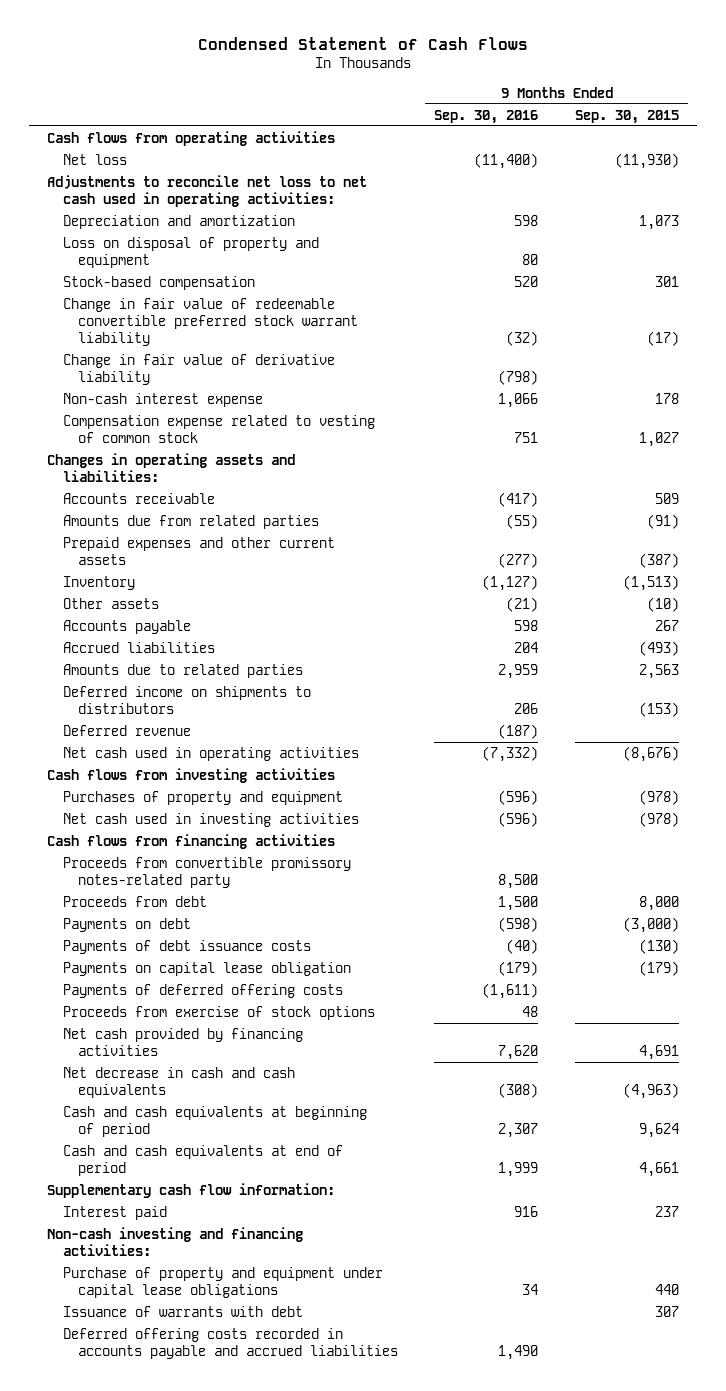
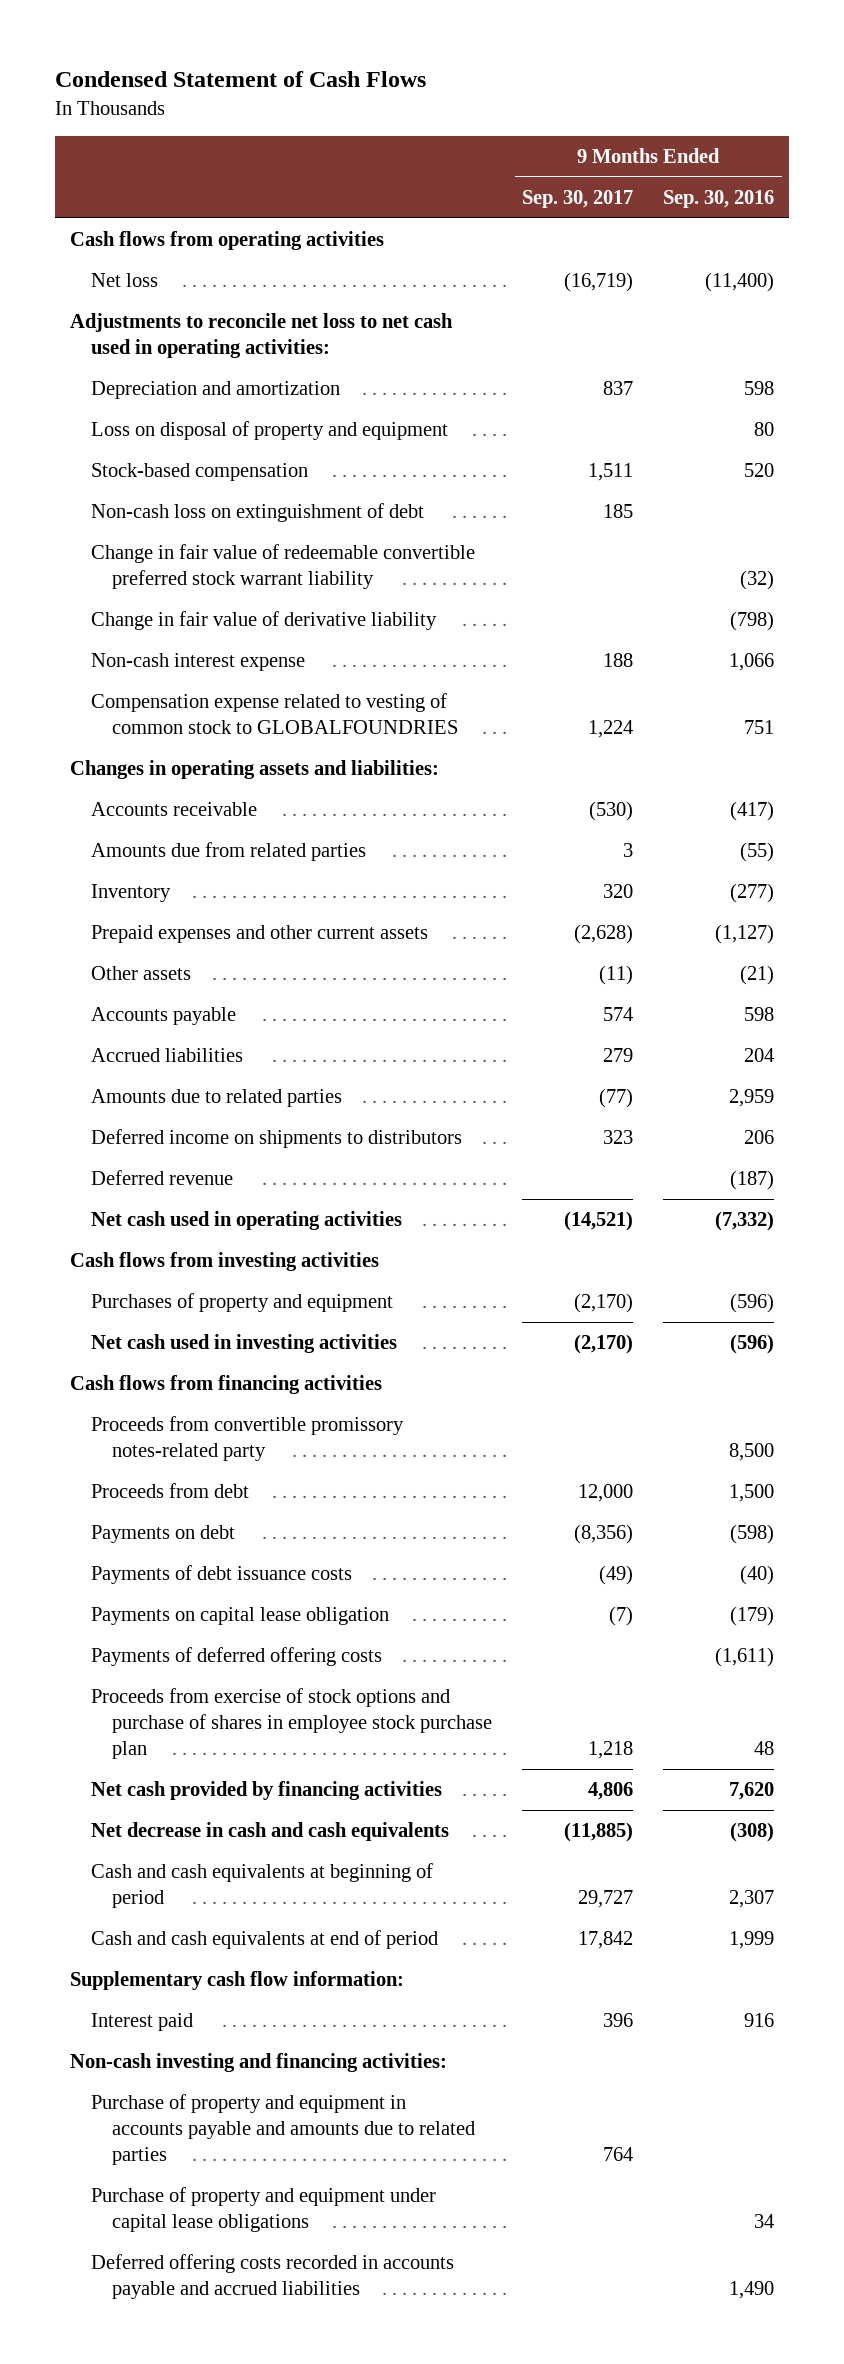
- | 9 Months Ended Sep. 30, 2016 | 9 Months Ended Sep. 30, 2015
+ | 9 Months Ended Sep. 30, 2017 | 9 Months Ended Sep. 30, 2016
+ Non-cash loss on extinguishment of debt | 185 |
- Compensation expense related to vesting of common stock | 751 | 1,027
+ Compensation expense related to vesting of common stock to GLOBALFOUNDRIES | 1,224 | 751
- Prepaid expenses and other current assets | (277) | (387)
- Inventory | (1,127) | (1,513)
+ Inventory | 320 | (277)
+ Prepaid expenses and other current assets | (2,628) | (1,127)
- Proceeds from exercise of stock options | 48 |
+ Proceeds from exercise of stock options and purchase of shares in employee stock purchase plan | 1,218 | 48
+ Purchase of property and equipment in accounts payable and amounts due to related parties | 764 |
- Issuance of warrants with debt | | 307

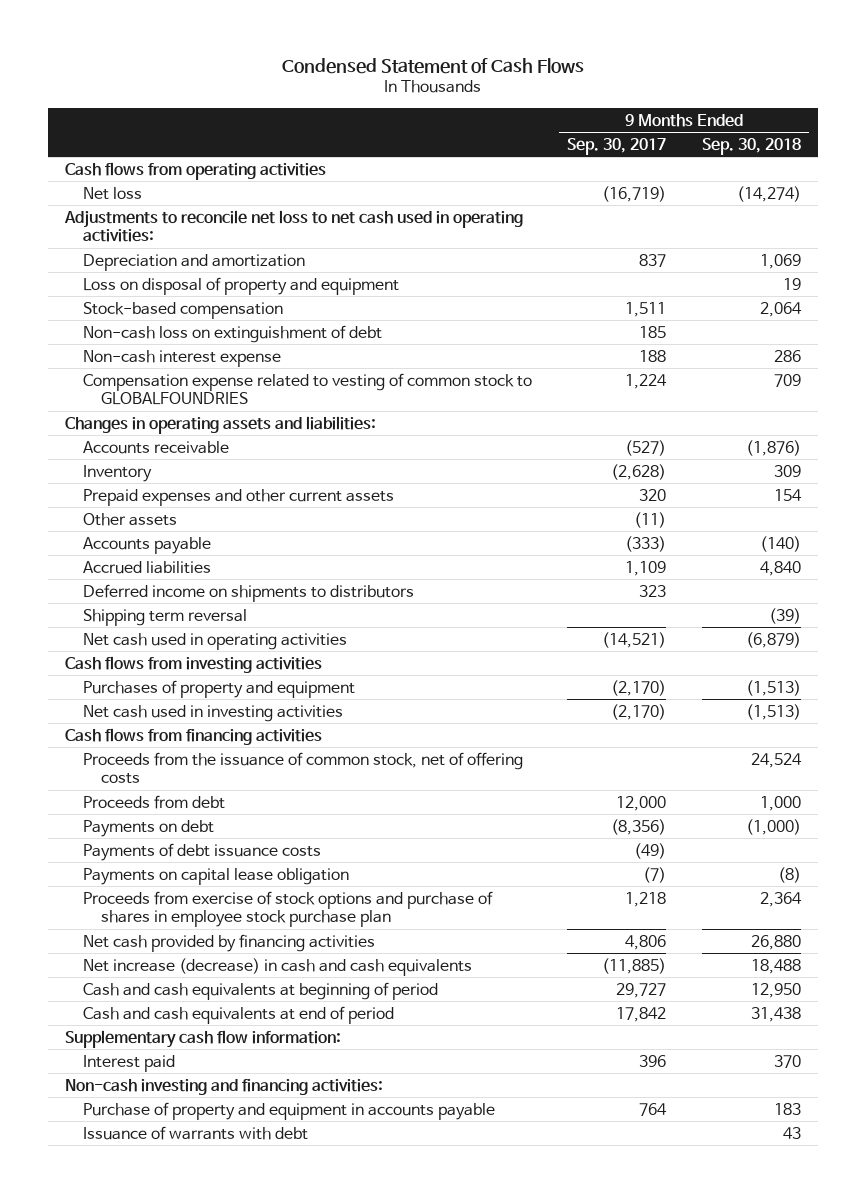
- | 9 Months Ended Sep. 30, 2017 | 9 Months Ended Sep. 30, 2016
+ | 9 Months Ended Sep. 30, 2017 | 9 Months Ended Sep. 30, 2018
- Change in fair value of redeemable convertible preferred stock warrant liability | | (32)
- Change in fair value of derivative liability | | (798)
- Accounts receivable | (530) | (417)
- Amounts due from related parties | 3 | (55)
- Inventory | 320 | (277)
- Prepaid expenses and other current assets | (2,628) | (1,127)
+ Accounts receivable | (527) | (1,876)
+ Inventory | (2,628) | 309
+ Prepaid expenses and other current assets | 320 | 154
- Accounts payable | 574 | 598
- Accrued liabilities | 279 | 204
- Amounts due to related parties | (77) | 2,959
+ Accounts payable | (333) | (140)
+ Accrued liabilities | 1,109 | 4,840
- Deferred revenue | | (187)
+ Shipping term reversal | | (39)
- Proceeds from convertible promissory notes-related party | | 8,500
+ Proceeds from the issuance of common stock, net of offering costs | | 24,524
- Payments of deferred offering costs | | (1,611)
- Net decrease in cash and cash equivalents | (11,885) | (308)
+ Net increase (decrease) in cash and cash equivalents | (11,885) | 18,488
- Purchase of property and equipment in accounts payable and amounts due to related parties | 764 |
- Purchase of property and equipment under capital lease obligations | | 34
- Deferred offering costs recorded in accounts payable and accrued liabilities | | 1,490
+ Purchase of property and equipment in accounts payable | 764 | 183
+ Issuance of warrants with debt | | 43

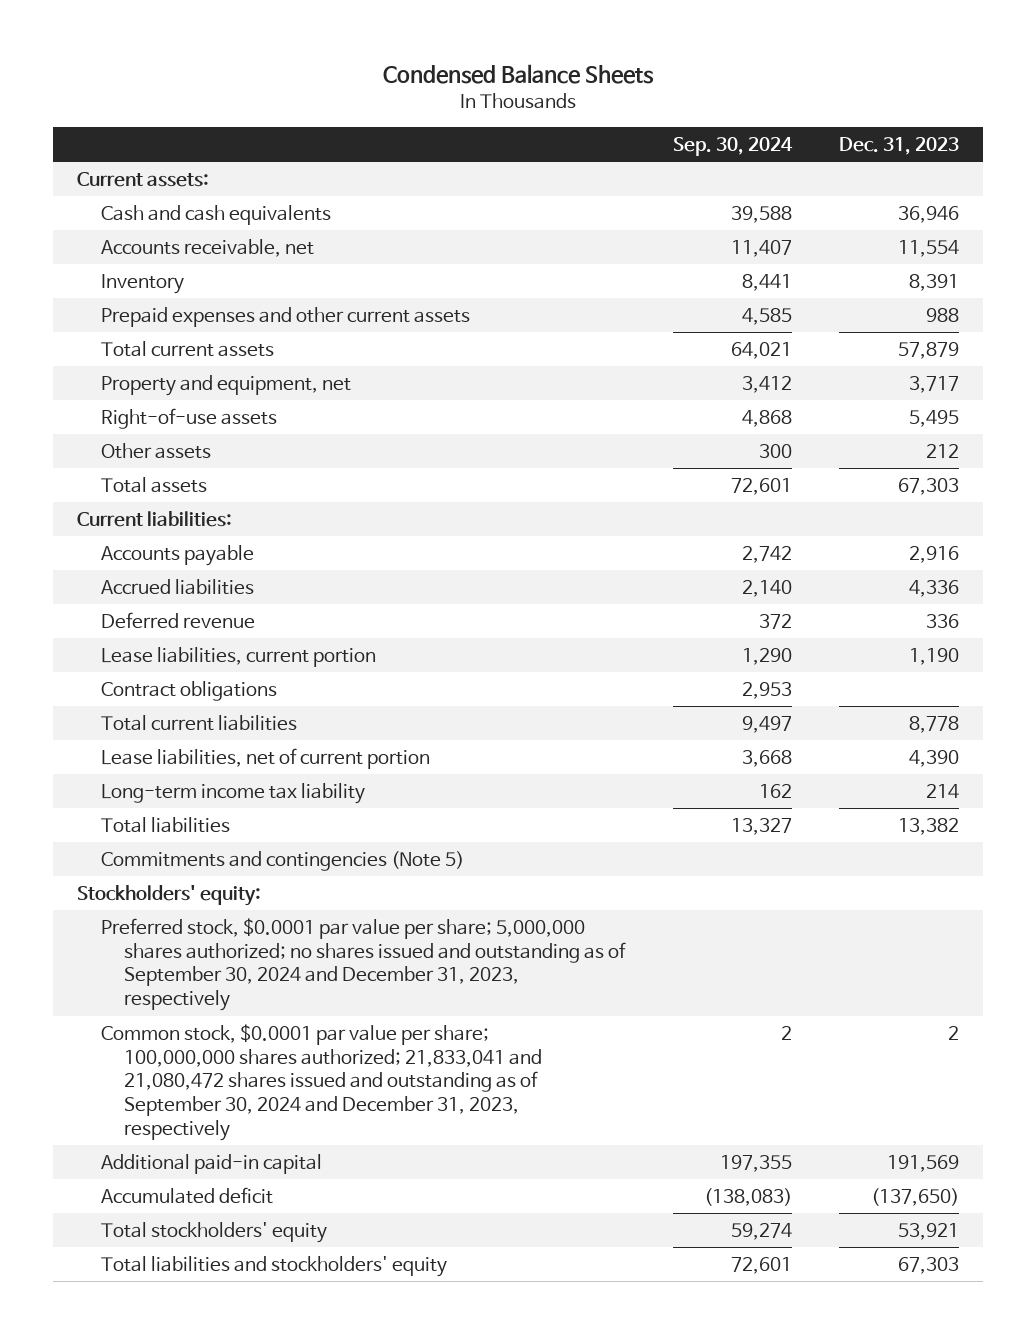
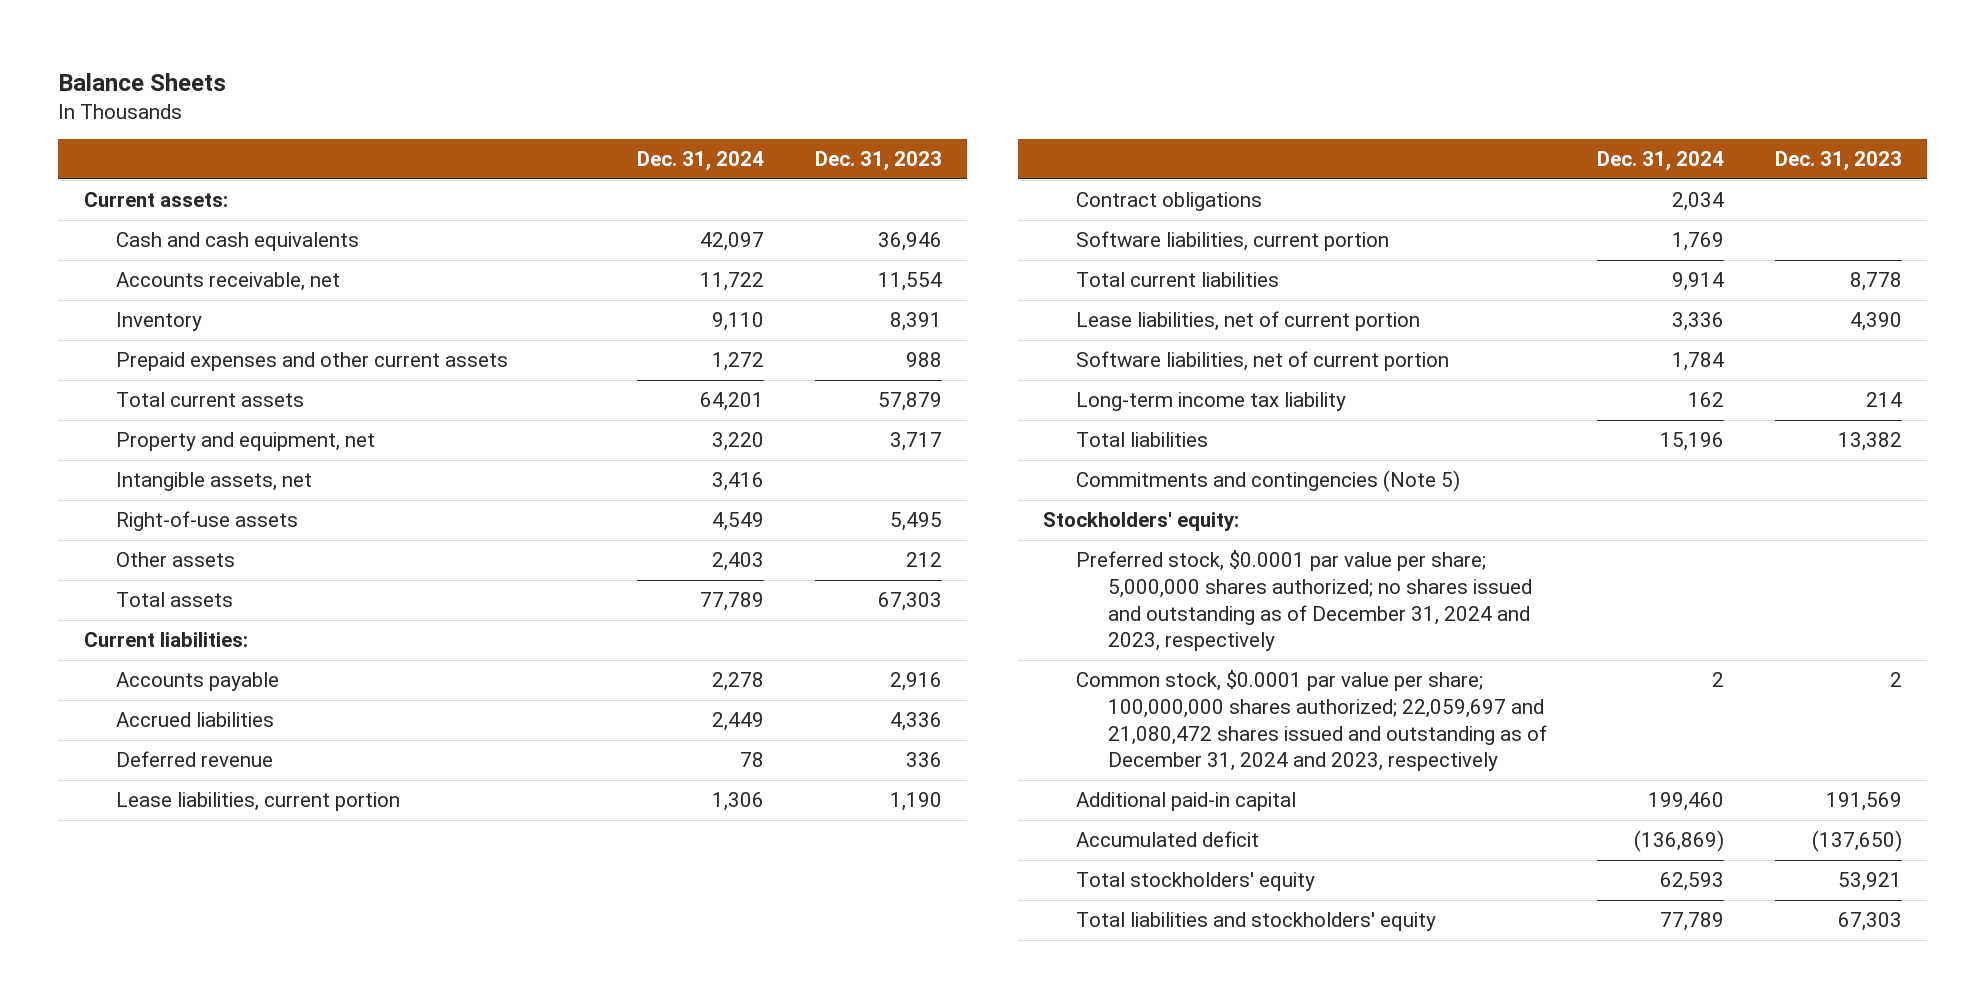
- Condensed Balance Sheets
+ Balance Sheets
- | Sep. 30, 2024 | Dec. 31, 2023
+ | Dec. 31, 2024 | Dec. 31, 2023
+ Intangible assets, net | 3,416 |
+ Software liabilities, current portion | 1,769 |
+ Software liabilities, net of current portion | 1,784 |
- Preferred stock, $0.0001 par value per share; 5,000,000 shares authorized; no shares issued and outstanding as of September 30, 2024 and December 31, 2023, respectively
- Common stock, $0.0001 par value per share; 100,000,000 shares authorized; 21,833,041 and 21,080,472 shares issued and outstanding as of September 30, 2024 and December 31, 2023, respectively | 2 | 2
+ Preferred stock, $0.0001 par value per share; 5,000,000 shares authorized; no shares issued and outstanding as of December 31, 2024 and 2023, respectively
+ Common stock, $0.0001 par value per share; 100,000,000 shares authorized; 22,059,697 and 21,080,472 shares issued and outstanding as of December 31, 2024 and 2023, respectively | 2 | 2

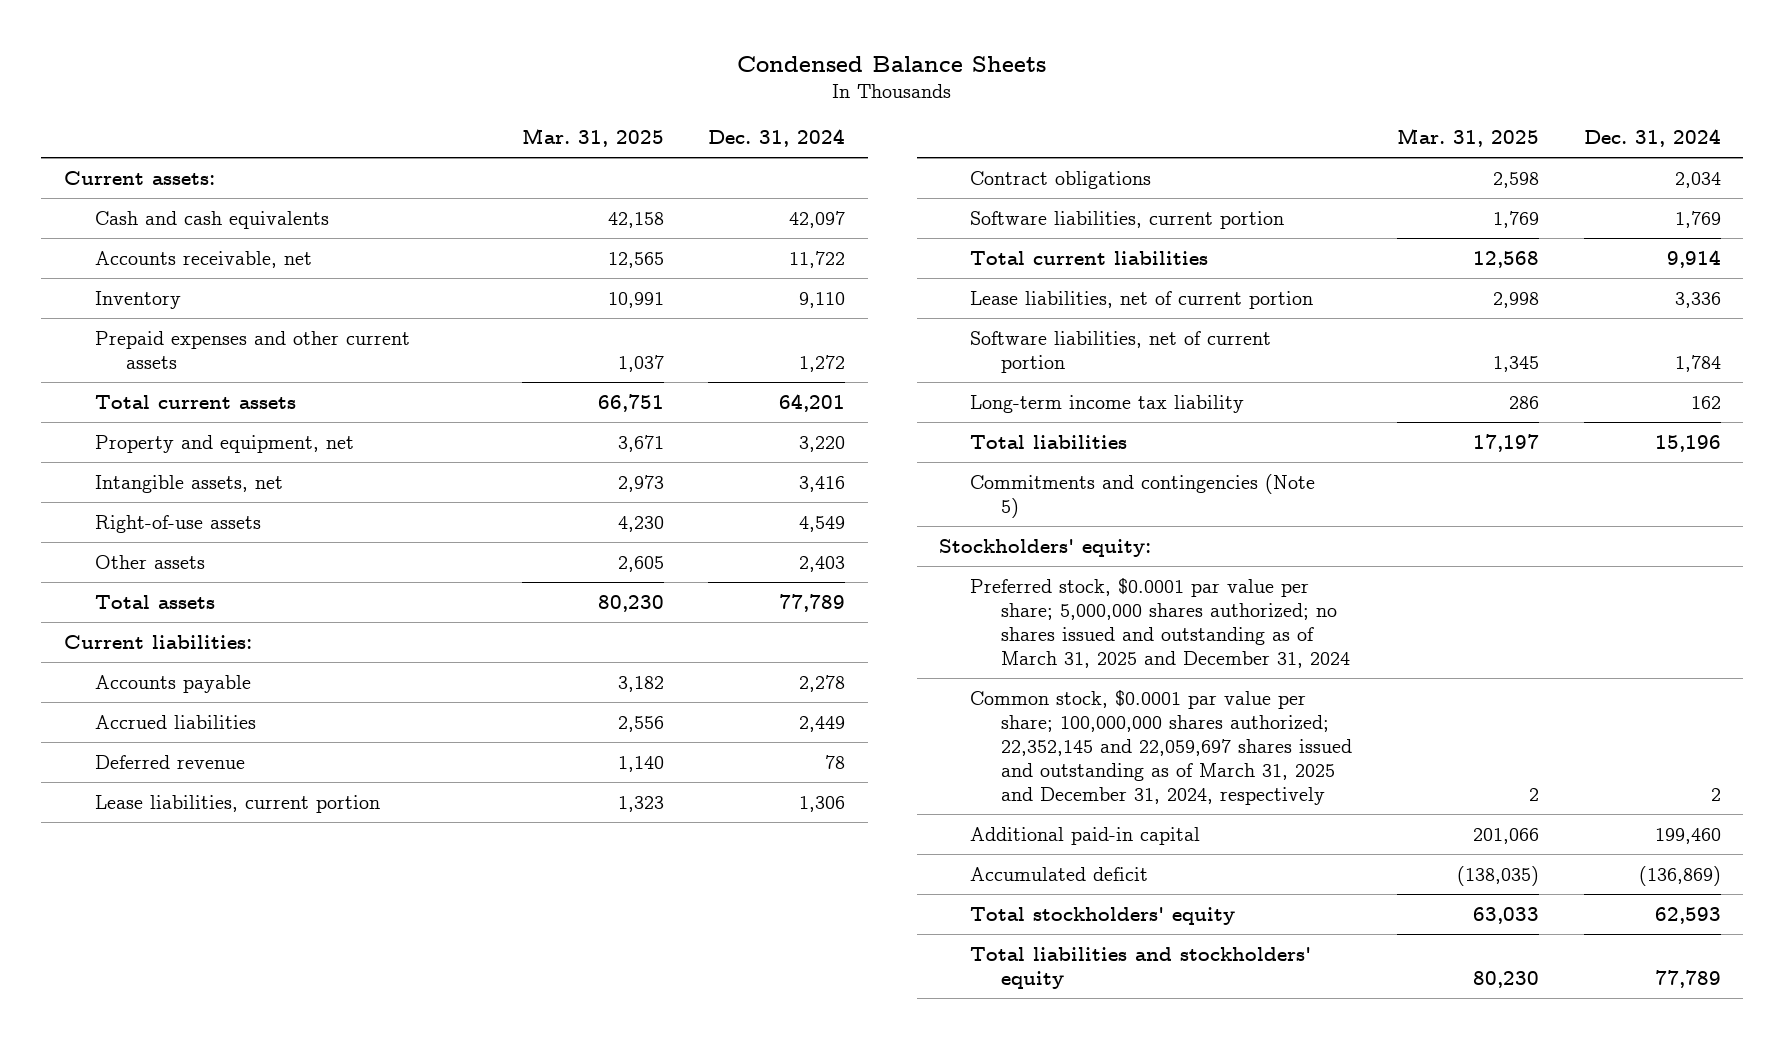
- Balance Sheets
+ Condensed Balance Sheets
- | Dec. 31, 2024 | Dec. 31, 2023
+ | Mar. 31, 2025 | Dec. 31, 2024
- Preferred stock, $0.0001 par value per share; 5,000,000 shares authorized; no shares issued and outstanding as of December 31, 2024 and 2023, respectively
- Common stock, $0.0001 par value per share; 100,000,000 shares authorized; 22,059,697 and 21,080,472 shares issued and outstanding as of December 31, 2024 and 2023, respectively | 2 | 2
+ Preferred stock, $0.0001 par value per share; 5,000,000 shares authorized; no shares issued and outstanding as of March 31, 2025 and December 31, 2024
+ Common stock, $0.0001 par value per share; 100,000,000 shares authorized; 22,352,145 and 22,059,697 shares issued and outstanding as of March 31, 2025 and December 31, 2024, respectively | 2 | 2

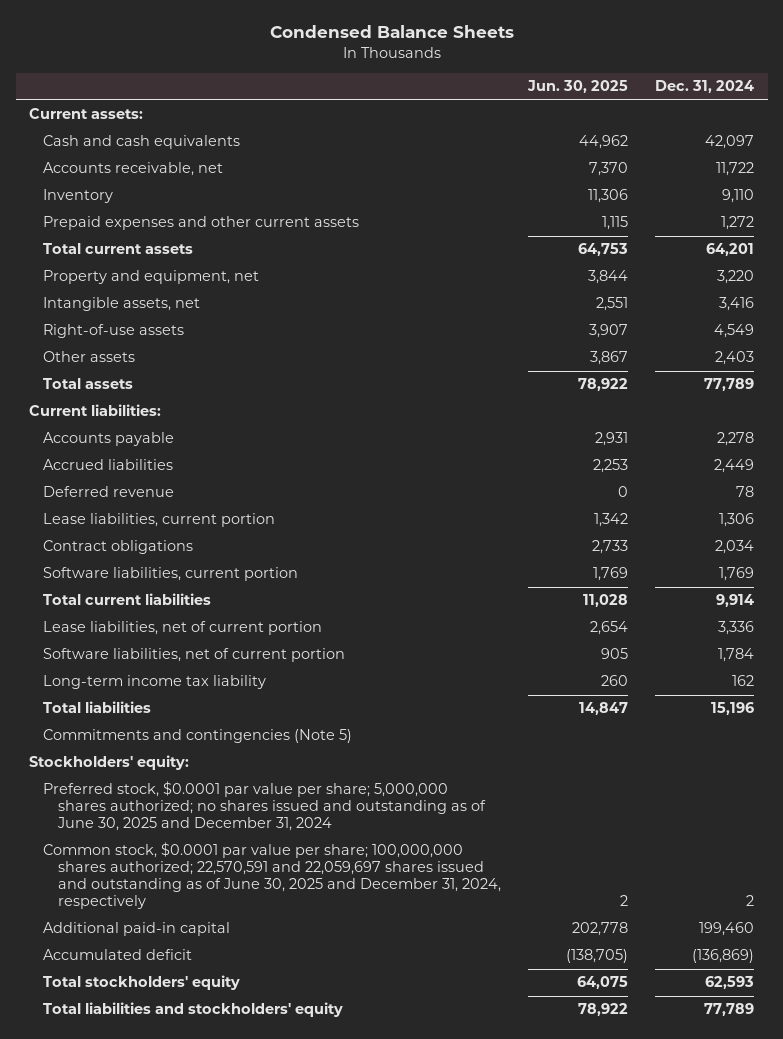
- | Mar. 31, 2025 | Dec. 31, 2024
+ | Jun. 30, 2025 | Dec. 31, 2024
- Preferred stock, $0.0001 par value per share; 5,000,000 shares authorized; no shares issued and outstanding as of March 31, 2025 and December 31, 2024
- Common stock, $0.0001 par value per share; 100,000,000 shares authorized; 22,352,145 and 22,059,697 shares issued and outstanding as of March 31, 2025 and December 31, 2024, respectively | 2 | 2
+ Preferred stock, $0.0001 par value per share; 5,000,000 shares authorized; no shares issued and outstanding as of June 30, 2025 and December 31, 2024
+ Common stock, $0.0001 par value per share; 100,000,000 shares authorized; 22,570,591 and 22,059,697 shares issued and outstanding as of June 30, 2025 and December 31, 2024, respectively | 2 | 2

